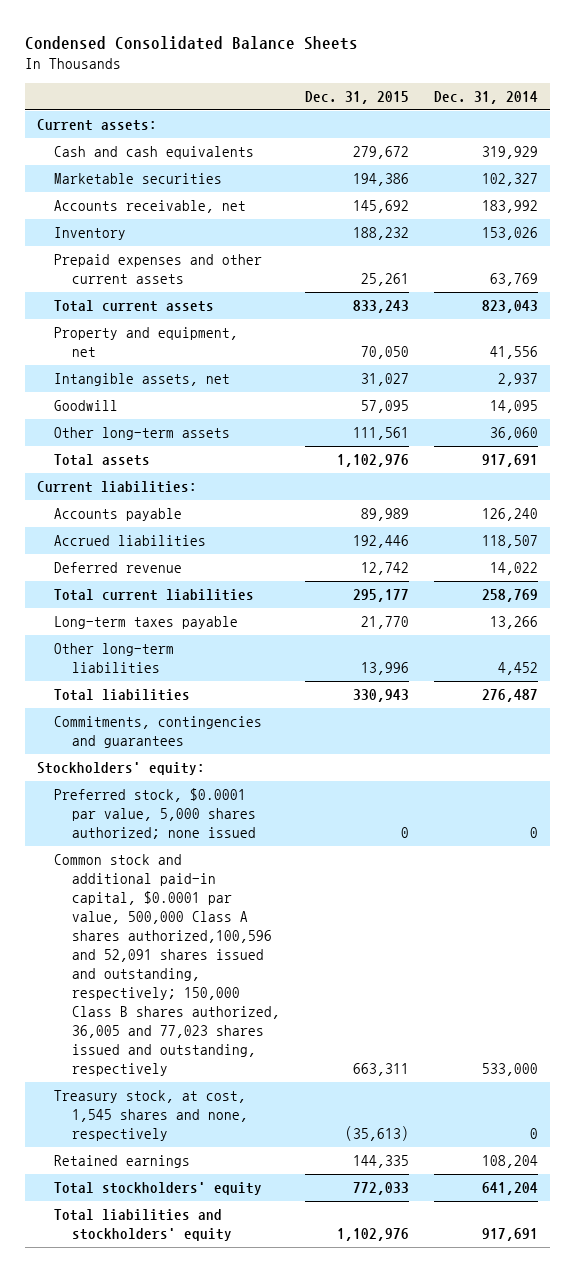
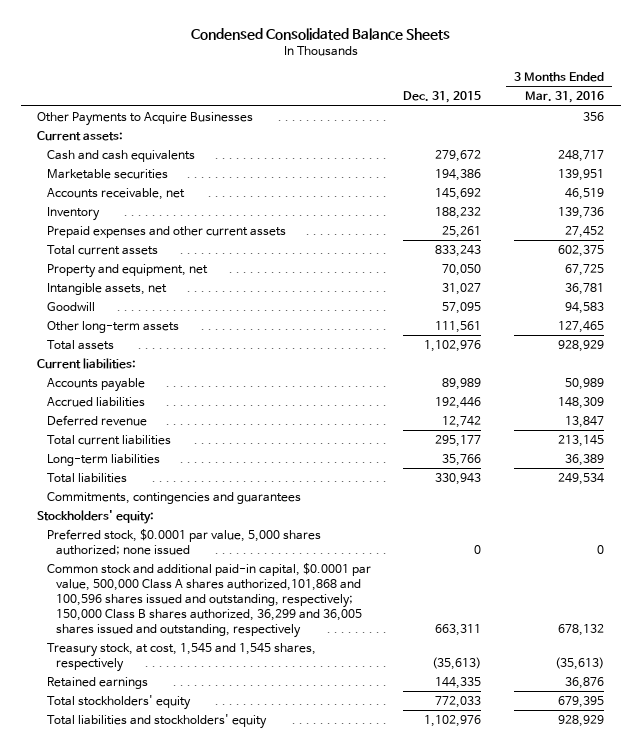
- | Dec. 31, 2015 | Dec. 31, 2014
+ | Dec. 31, 2015 | 3 Months Ended Mar. 31, 2016
+ Other Payments to Acquire Businesses | | 356
- Long-term taxes payable | 21,770 | 13,266
- Other long-term liabilities | 13,996 | 4,452
+ Long-term liabilities | 35,766 | 36,389
- Common stock and additional paid-in capital, $0.0001 par value, 500,000 Class A shares authorized,100,596 and 52,091 shares issued and outstanding, respectively; 150,000 Class B shares authorized, 36,005 and 77,023 shares issued and outstanding, respectively | 663,311 | 533,000
- Treasury stock, at cost, 1,545 shares and none, respectively | (35,613) | 0
+ Common stock and additional paid-in capital, $0.0001 par value, 500,000 Class A shares authorized,101,868 and 100,596 shares issued and outstanding, respectively; 150,000 Class B shares authorized, 36,299 and 36,005 shares issued and outstanding, respectively | 663,311 | 678,132
+ Treasury stock, at cost, 1,545 and 1,545 shares, respectively | (35,613) | (35,613)

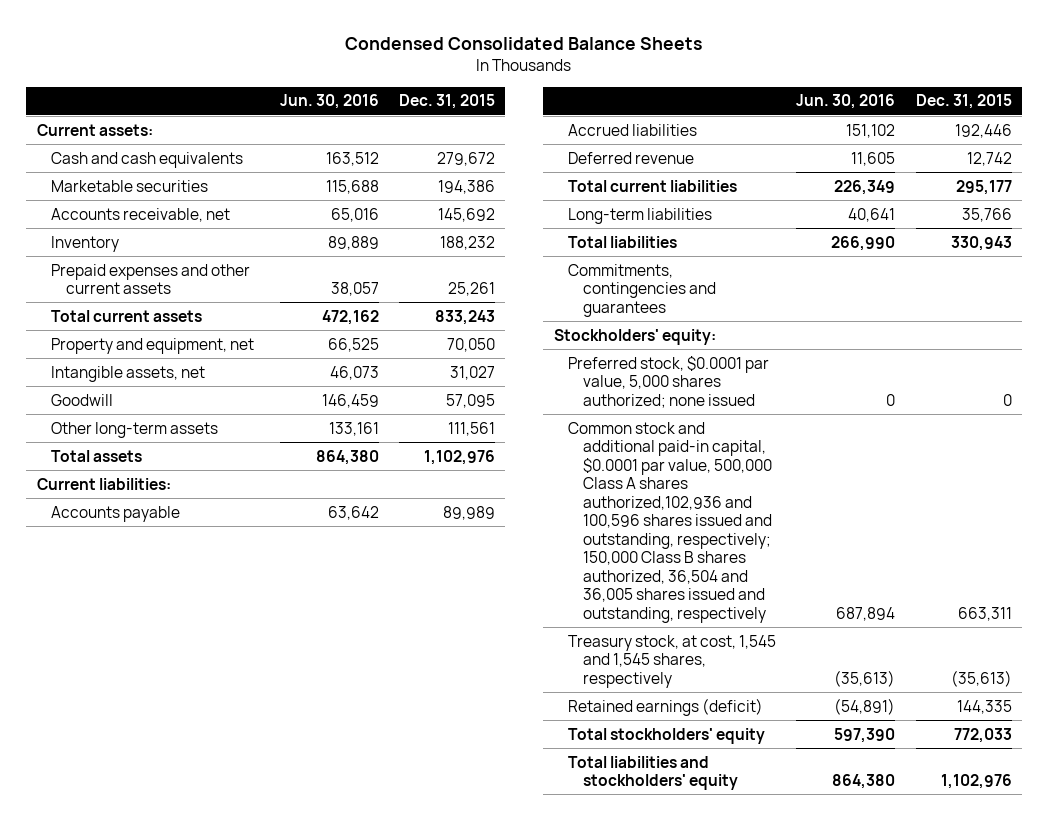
- | Dec. 31, 2015 | 3 Months Ended Mar. 31, 2016
+ | Jun. 30, 2016 | Dec. 31, 2015
- Other Payments to Acquire Businesses | | 356
- Common stock and additional paid-in capital, $0.0001 par value, 500,000 Class A shares authorized,101,868 and 100,596 shares issued and outstanding, respectively; 150,000 Class B shares authorized, 36,299 and 36,005 shares issued and outstanding, respectively | 663,311 | 678,132
+ Common stock and additional paid-in capital, $0.0001 par value, 500,000 Class A shares authorized,102,936 and 100,596 shares issued and outstanding, respectively; 150,000 Class B shares authorized, 36,504 and 36,005 shares issued and outstanding, respectively | 687,894 | 663,311
- Retained earnings | 144,335 | 36,876
+ Retained earnings (deficit) | (54,891) | 144,335

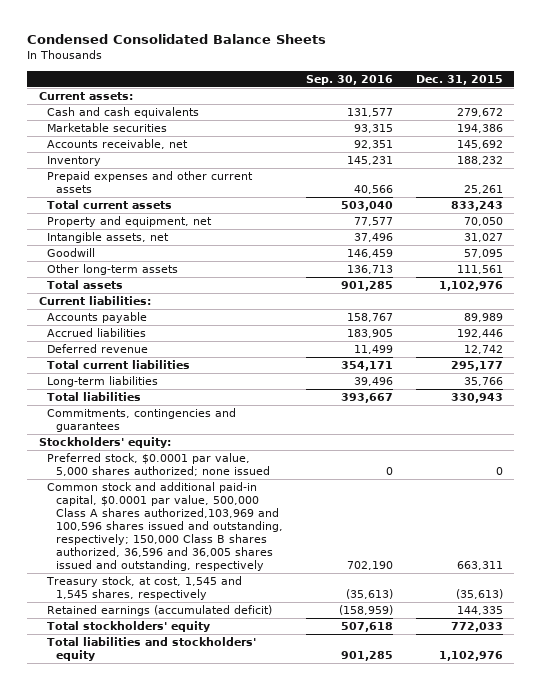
- | Jun. 30, 2016 | Dec. 31, 2015
+ | Sep. 30, 2016 | Dec. 31, 2015
- Common stock and additional paid-in capital, $0.0001 par value, 500,000 Class A shares authorized,102,936 and 100,596 shares issued and outstanding, respectively; 150,000 Class B shares authorized, 36,504 and 36,005 shares issued and outstanding, respectively | 687,894 | 663,311
+ Common stock and additional paid-in capital, $0.0001 par value, 500,000 Class A shares authorized,103,969 and 100,596 shares issued and outstanding, respectively; 150,000 Class B shares authorized, 36,596 and 36,005 shares issued and outstanding, respectively | 702,190 | 663,311
- Retained earnings (deficit) | (54,891) | 144,335
+ Retained earnings (accumulated deficit) | (158,959) | 144,335

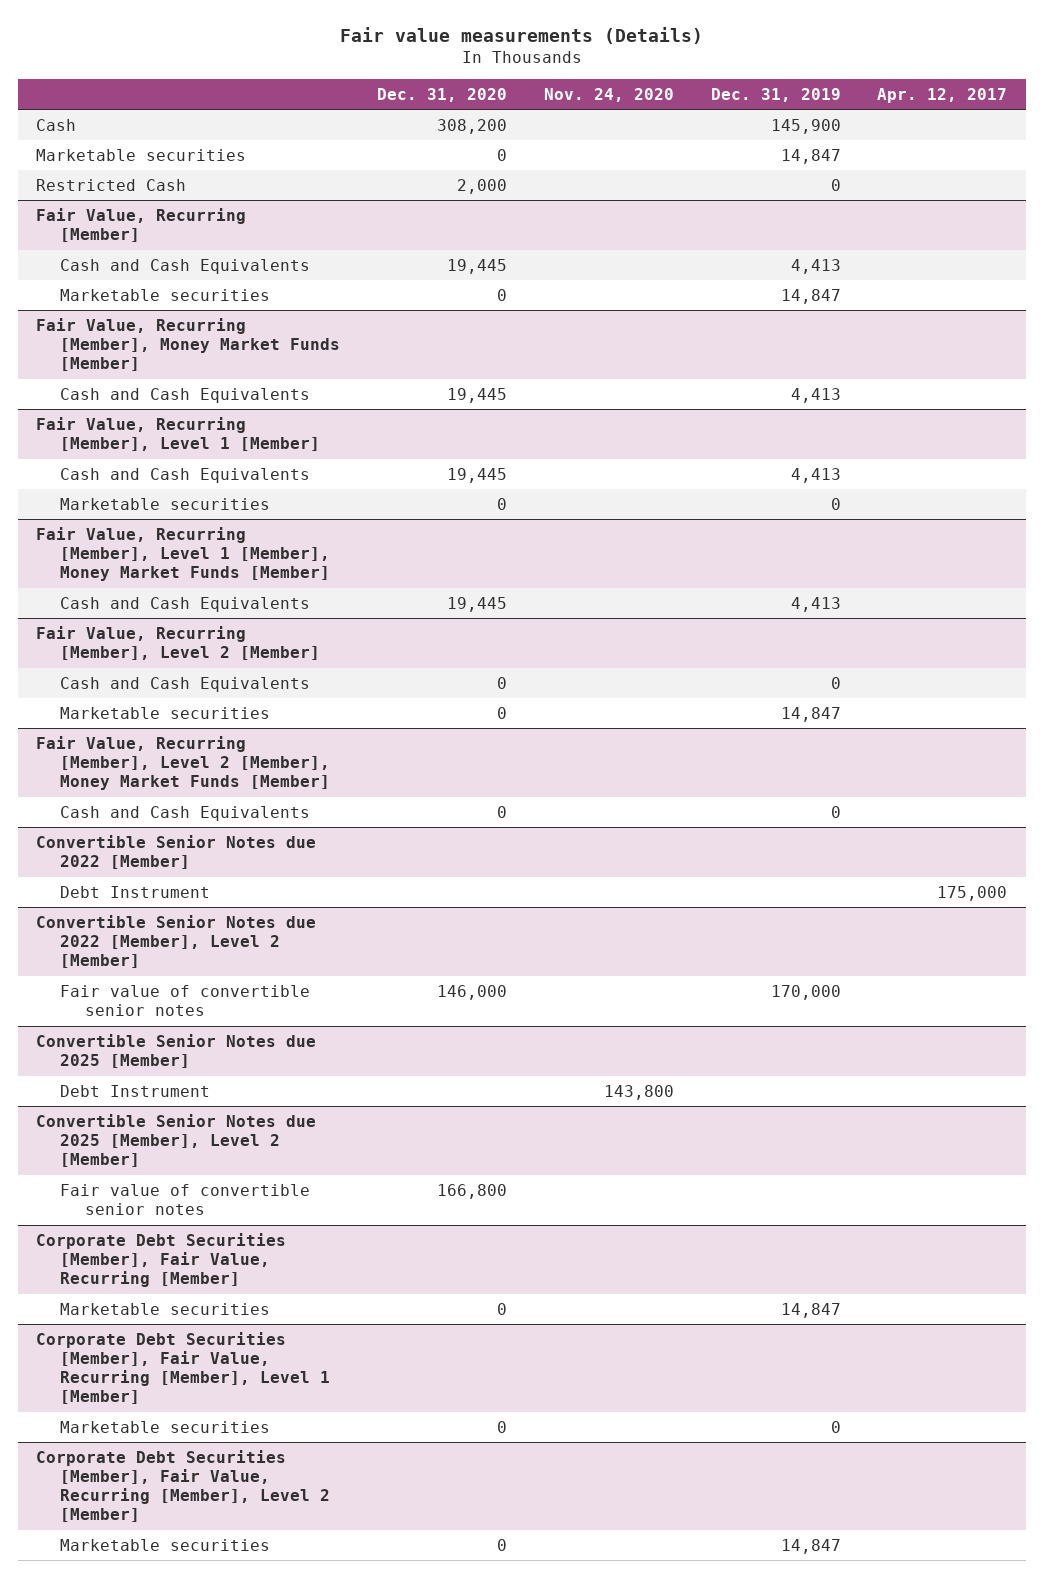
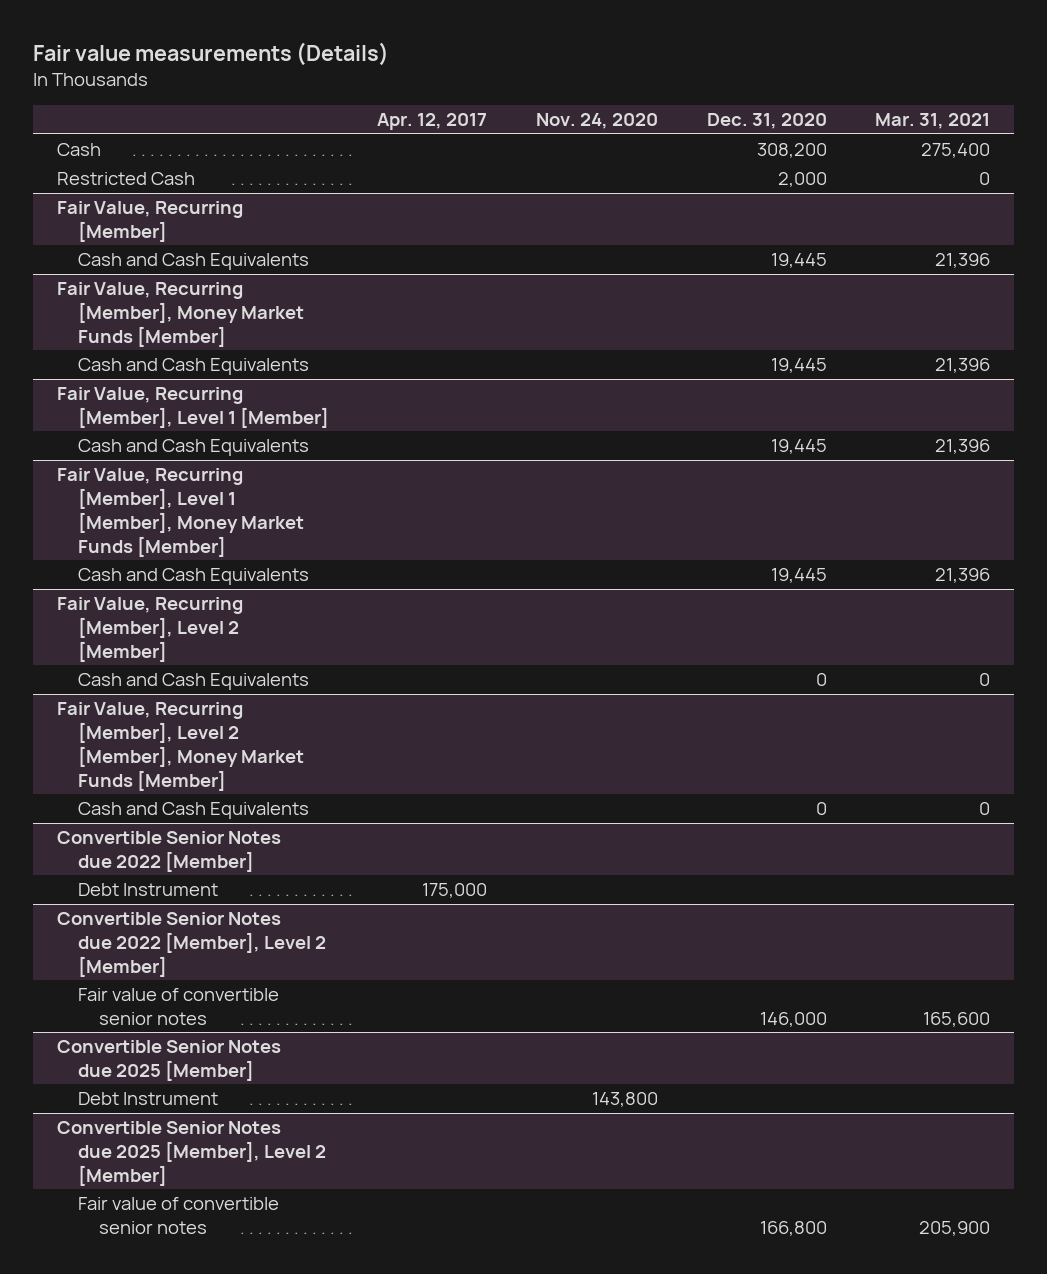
- | Dec. 31, 2020 | Nov. 24, 2020 | Dec. 31, 2019 | Apr. 12, 2017
+ | Apr. 12, 2017 | Nov. 24, 2020 | Dec. 31, 2020 | Mar. 31, 2021
- Marketable securities | 0 | | 14,847 |
@ Fair Value, Recurring [Member]
- Marketable securities | 0 | | 14,847 |
@ Fair Value, Recurring [Member], Level 1 [Member]
- Marketable securities | 0 | | 0 |
@ Fair Value, Recurring [Member], Level 2 [Member]
- Marketable securities | 0 | | 14,847 |
- Corporate Debt Securities [Member], Fair Value, Recurring [Member]
- Marketable securities | 0 | | 14,847 |
- Corporate Debt Securities [Member], Fair Value, Recurring [Member], Level 1 [Member]
- Marketable securities | 0 | | 0 |
- Corporate Debt Securities [Member], Fair Value, Recurring [Member], Level 2 [Member]
- Marketable securities | 0 | | 14,847 |

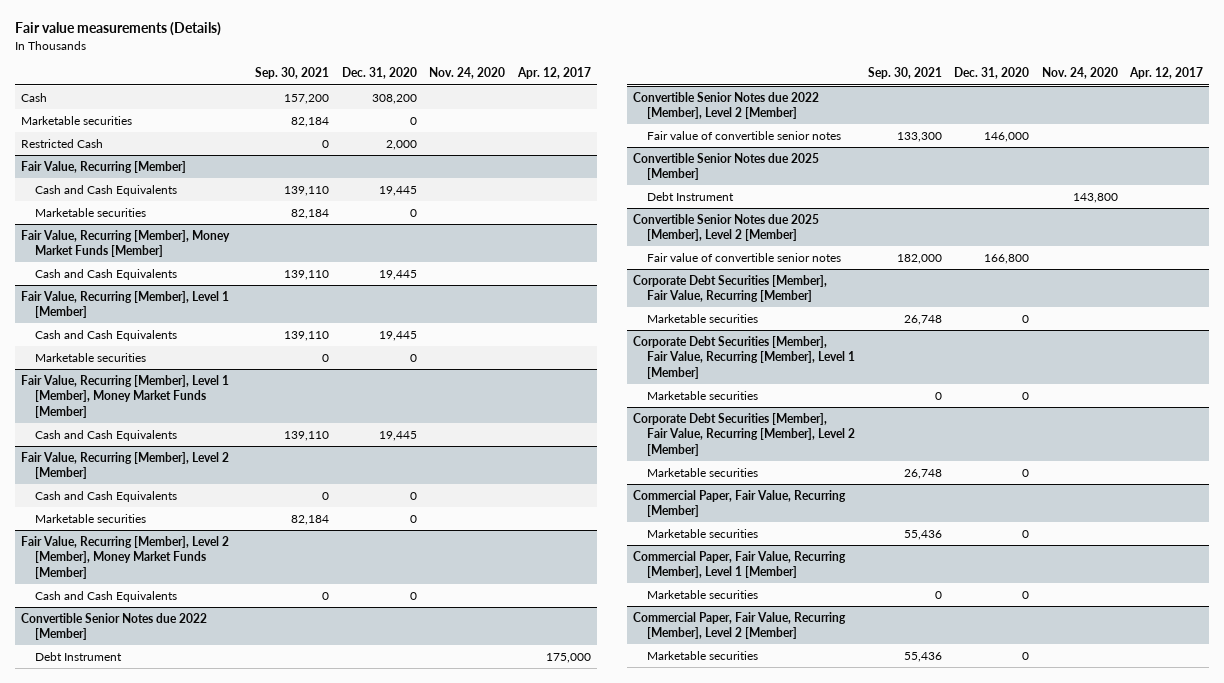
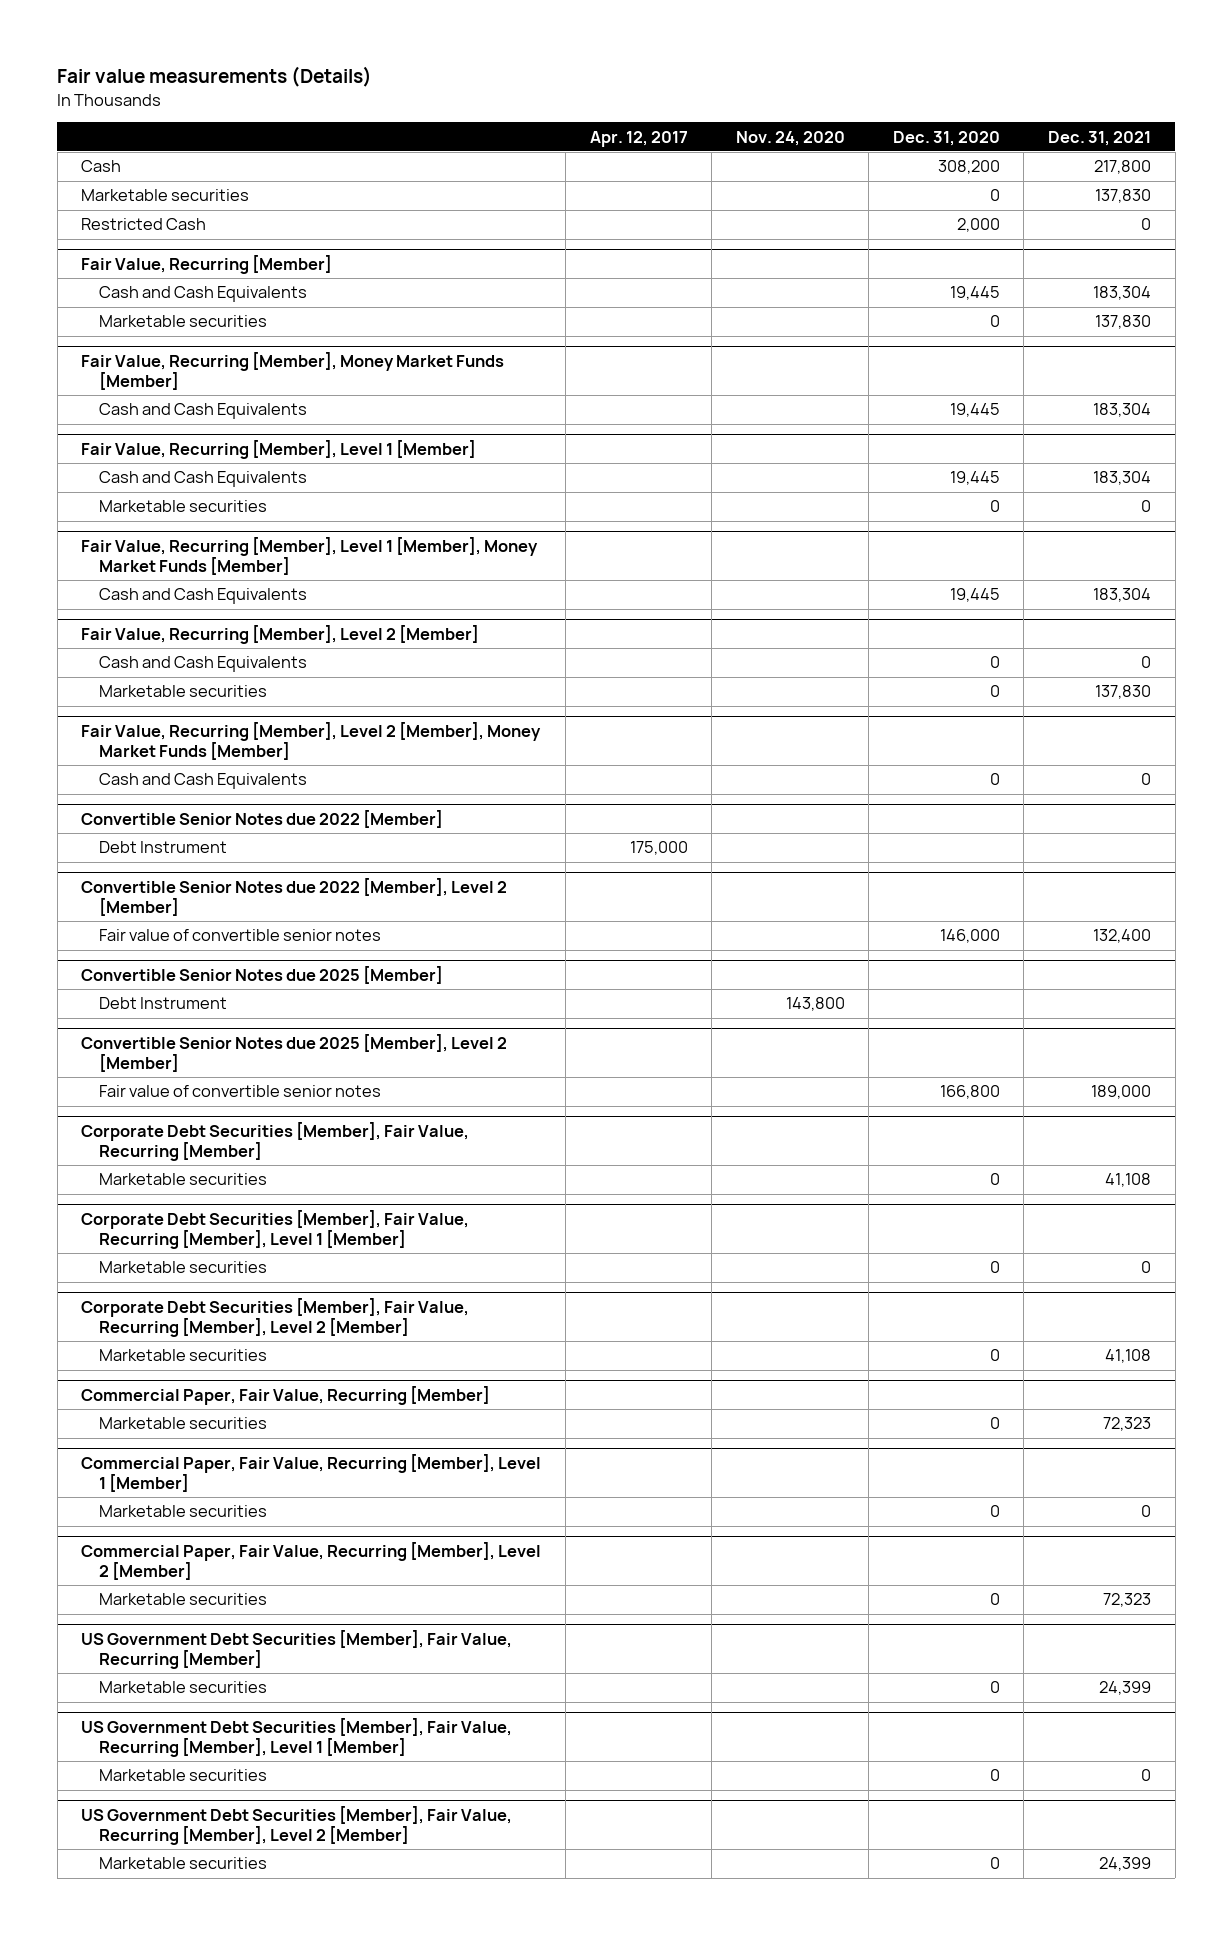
- | Sep. 30, 2021 | Dec. 31, 2020 | Nov. 24, 2020 | Apr. 12, 2017
+ | Apr. 12, 2017 | Nov. 24, 2020 | Dec. 31, 2020 | Dec. 31, 2021
+ US Government Debt Securities [Member], Fair Value, Recurring [Member]
+ Marketable securities | | | 0 | 24,399
+ US Government Debt Securities [Member], Fair Value, Recurring [Member], Level 1 [Member]
+ Marketable securities | | | 0 | 0
+ US Government Debt Securities [Member], Fair Value, Recurring [Member], Level 2 [Member]
+ Marketable securities | | | 0 | 24,399

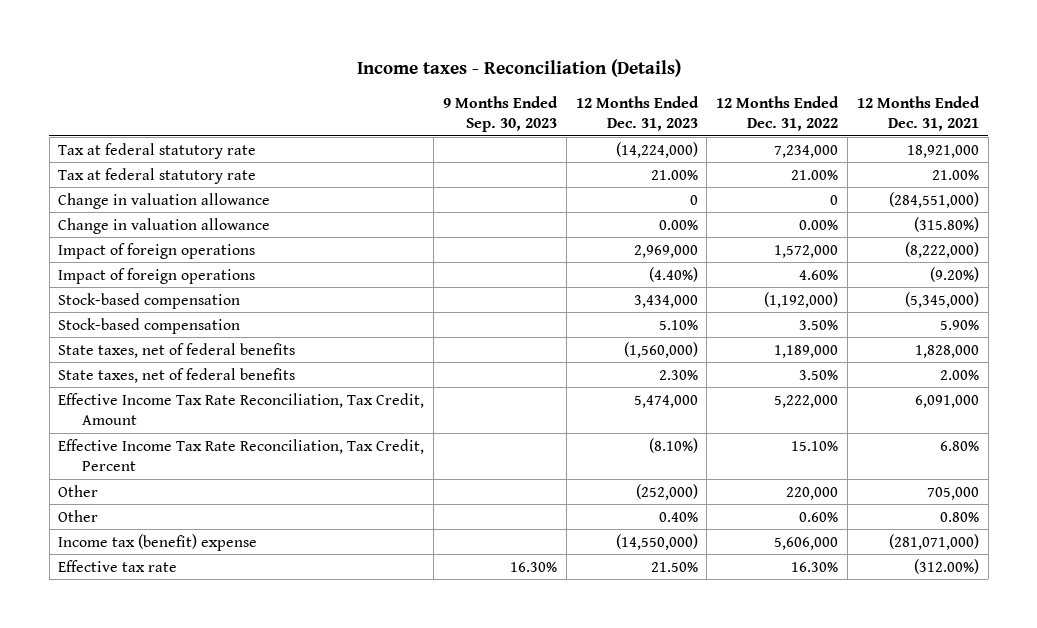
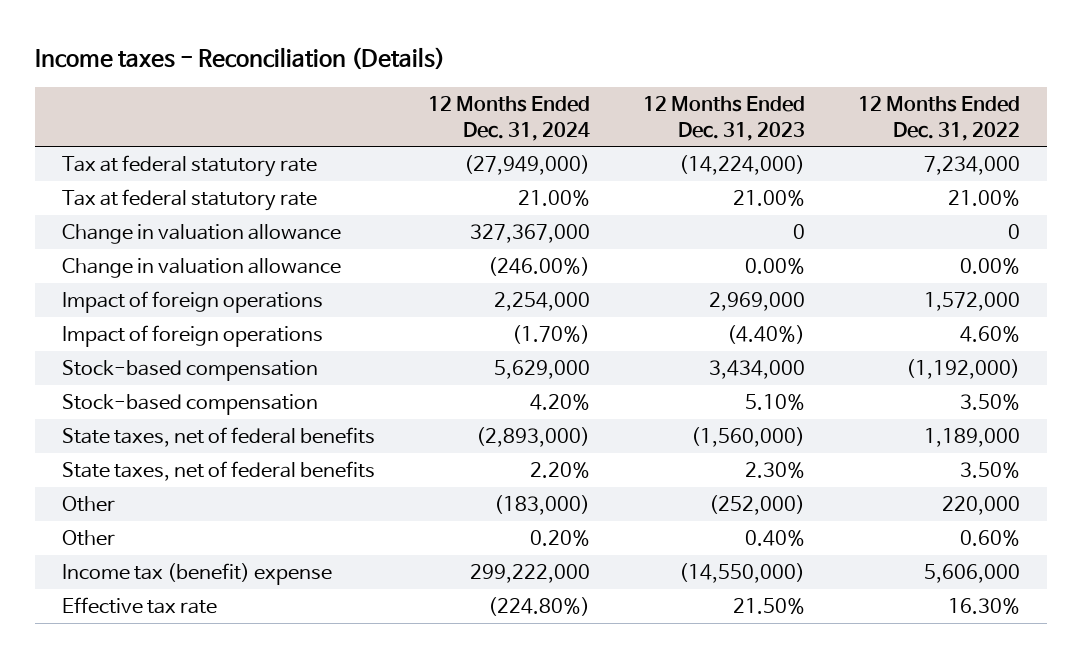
- | 9 Months Ended Sep. 30, 2023 | 12 Months Ended Dec. 31, 2023 | 12 Months Ended Dec. 31, 2022 | 12 Months Ended Dec. 31, 2021
+ | 12 Months Ended Dec. 31, 2024 | 12 Months Ended Dec. 31, 2023 | 12 Months Ended Dec. 31, 2022
- Effective Income Tax Rate Reconciliation, Tax Credit, Amount | | 5,474,000 | 5,222,000 | 6,091,000
- Effective Income Tax Rate Reconciliation, Tax Credit, Percent | | (8.10%) | 15.10% | 6.80%

